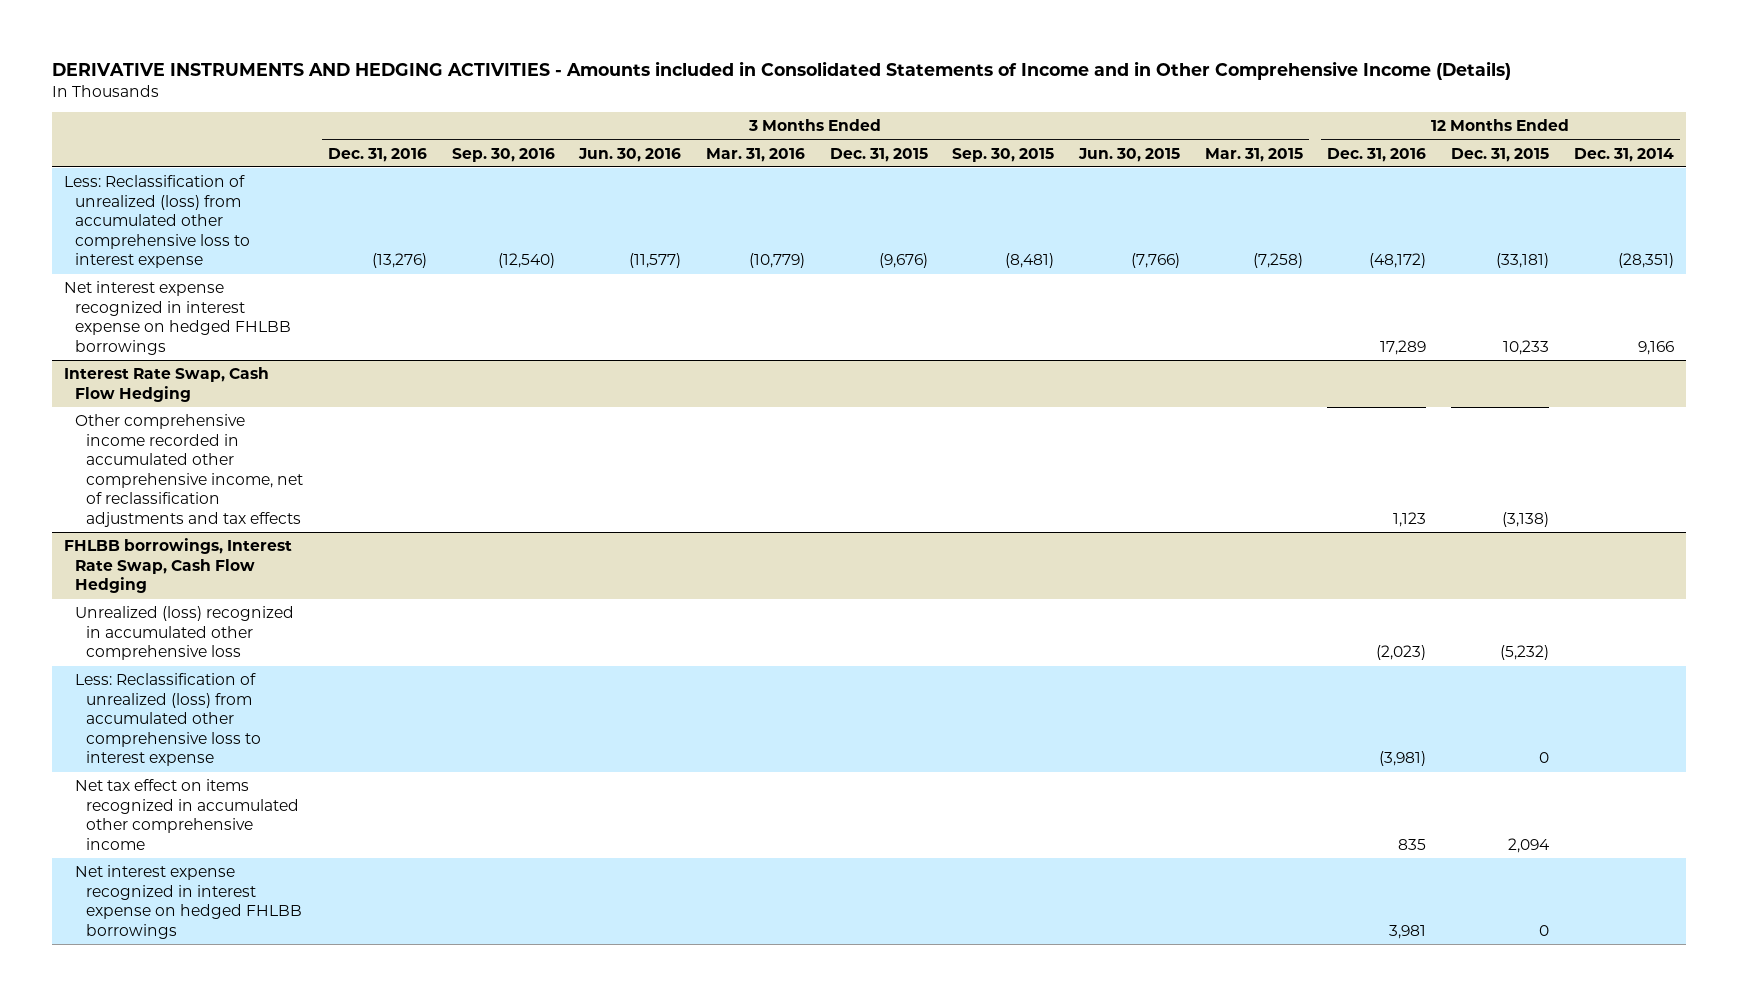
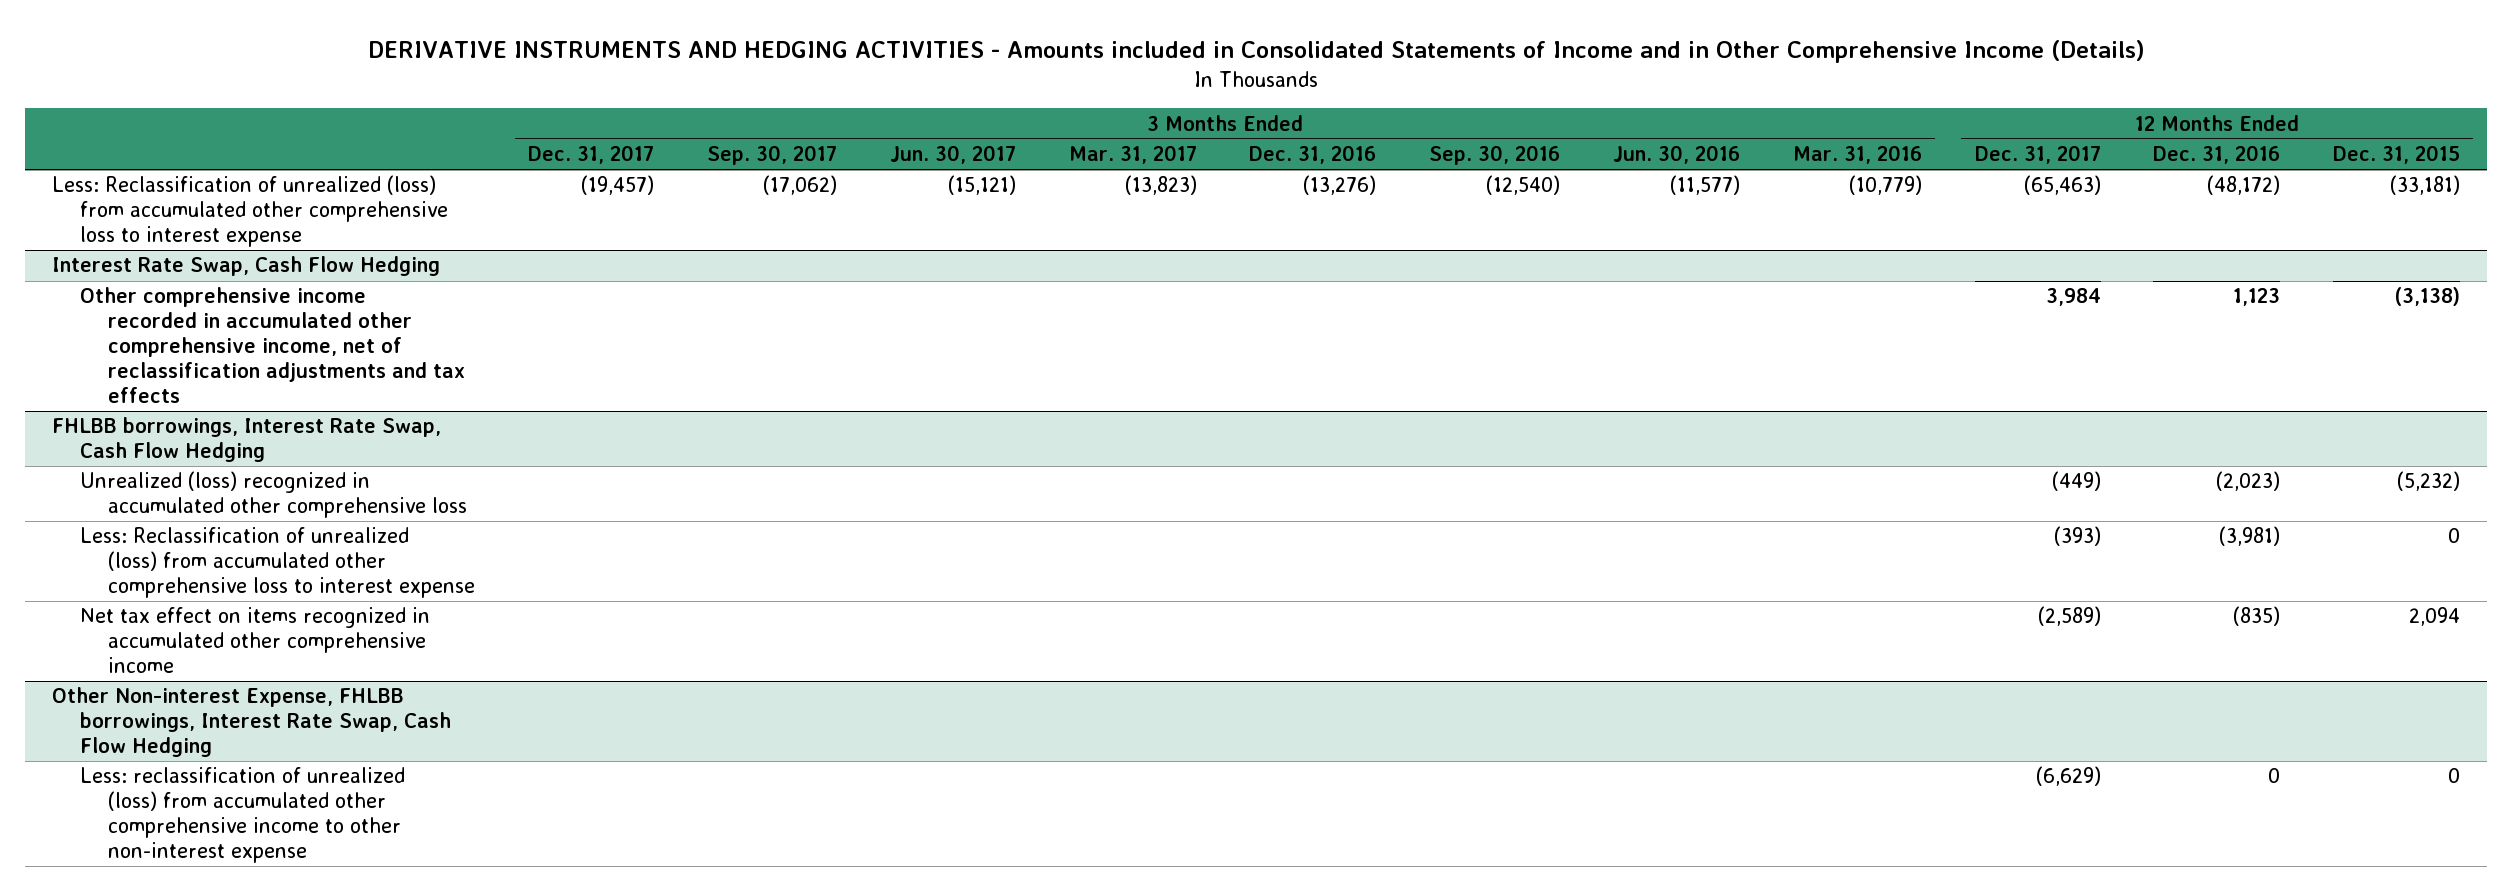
- | 3 Months Ended Dec. 31, 2016 | 3 Months Ended Sep. 30, 2016 | 3 Months Ended Jun. 30, 2016 | 3 Months Ended Mar. 31, 2016 | 3 Months Ended Dec. 31, 2015 | 3 Months Ended Sep. 30, 2015 | 3 Months Ended Jun. 30, 2015 | 3 Months Ended Mar. 31, 2015 | 12 Months Ended Dec. 31, 2016 | 12 Months Ended Dec. 31, 2015 | 12 Months Ended Dec. 31, 2014
+ | 3 Months Ended Dec. 31, 2017 | 3 Months Ended Sep. 30, 2017 | 3 Months Ended Jun. 30, 2017 | 3 Months Ended Mar. 31, 2017 | 3 Months Ended Dec. 31, 2016 | 3 Months Ended Sep. 30, 2016 | 3 Months Ended Jun. 30, 2016 | 3 Months Ended Mar. 31, 2016 | 12 Months Ended Dec. 31, 2017 | 12 Months Ended Dec. 31, 2016 | 12 Months Ended Dec. 31, 2015
- Net interest expense recognized in interest expense on hedged FHLBB borrowings | | | | | | | | | 17,289 | 10,233 | 9,166
@ FHLBB borrowings, Interest Rate Swap, Cash Flow Hedging
- Net tax effect on items recognized in accumulated other comprehensive income | | | | | | | | | 835 | 2,094 |
- Net interest expense recognized in interest expense on hedged FHLBB borrowings | | | | | | | | | 3,981 | 0 |
+ Net tax effect on items recognized in accumulated other comprehensive income | | | | | | | | | (2,589) | (835) | 2,094
+ Other Non-interest Expense, FHLBB borrowings, Interest Rate Swap, Cash Flow Hedging
+ Less: reclassification of unrealized (loss) from accumulated other comprehensive income to other non-interest expense | | | | | | | | | (6,629) | 0 | 0

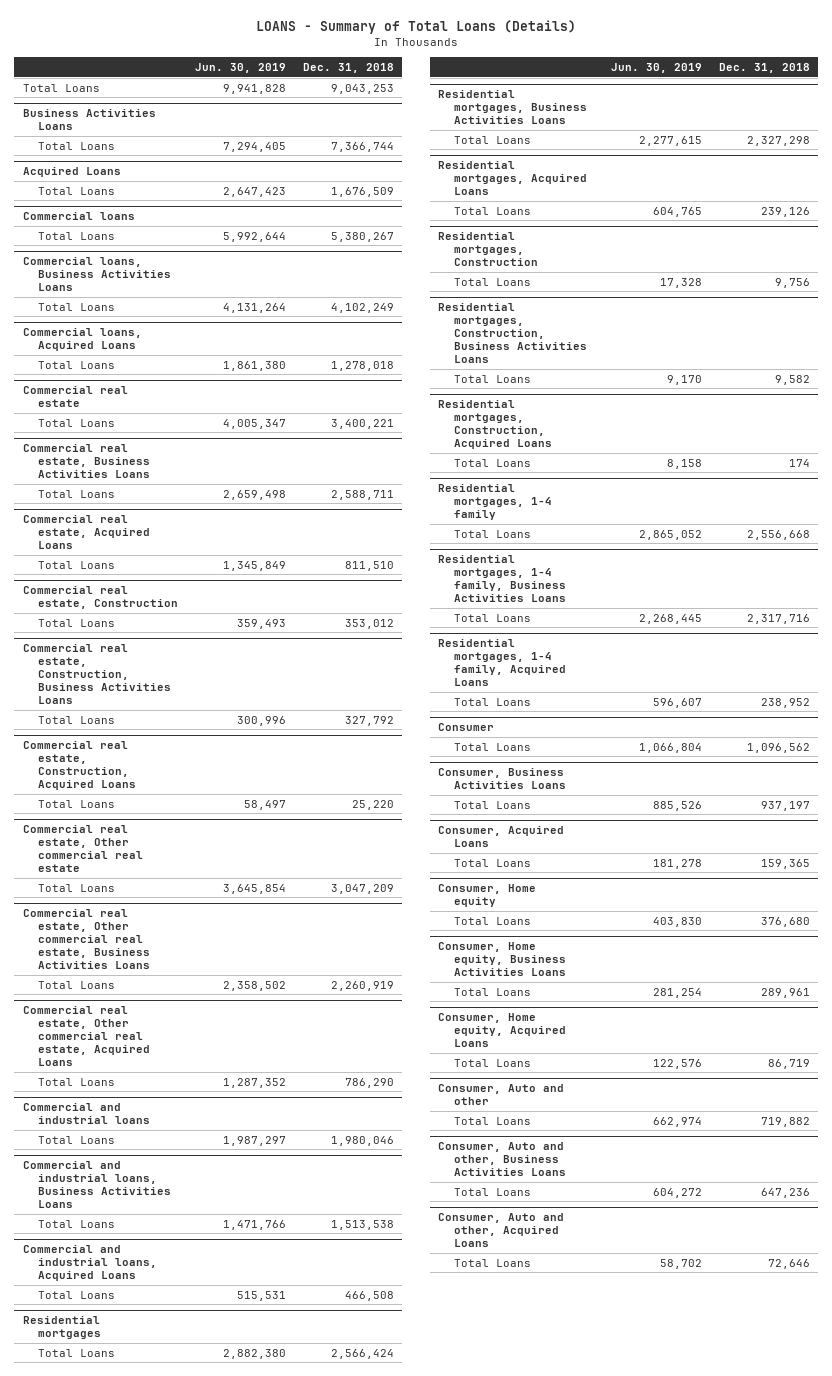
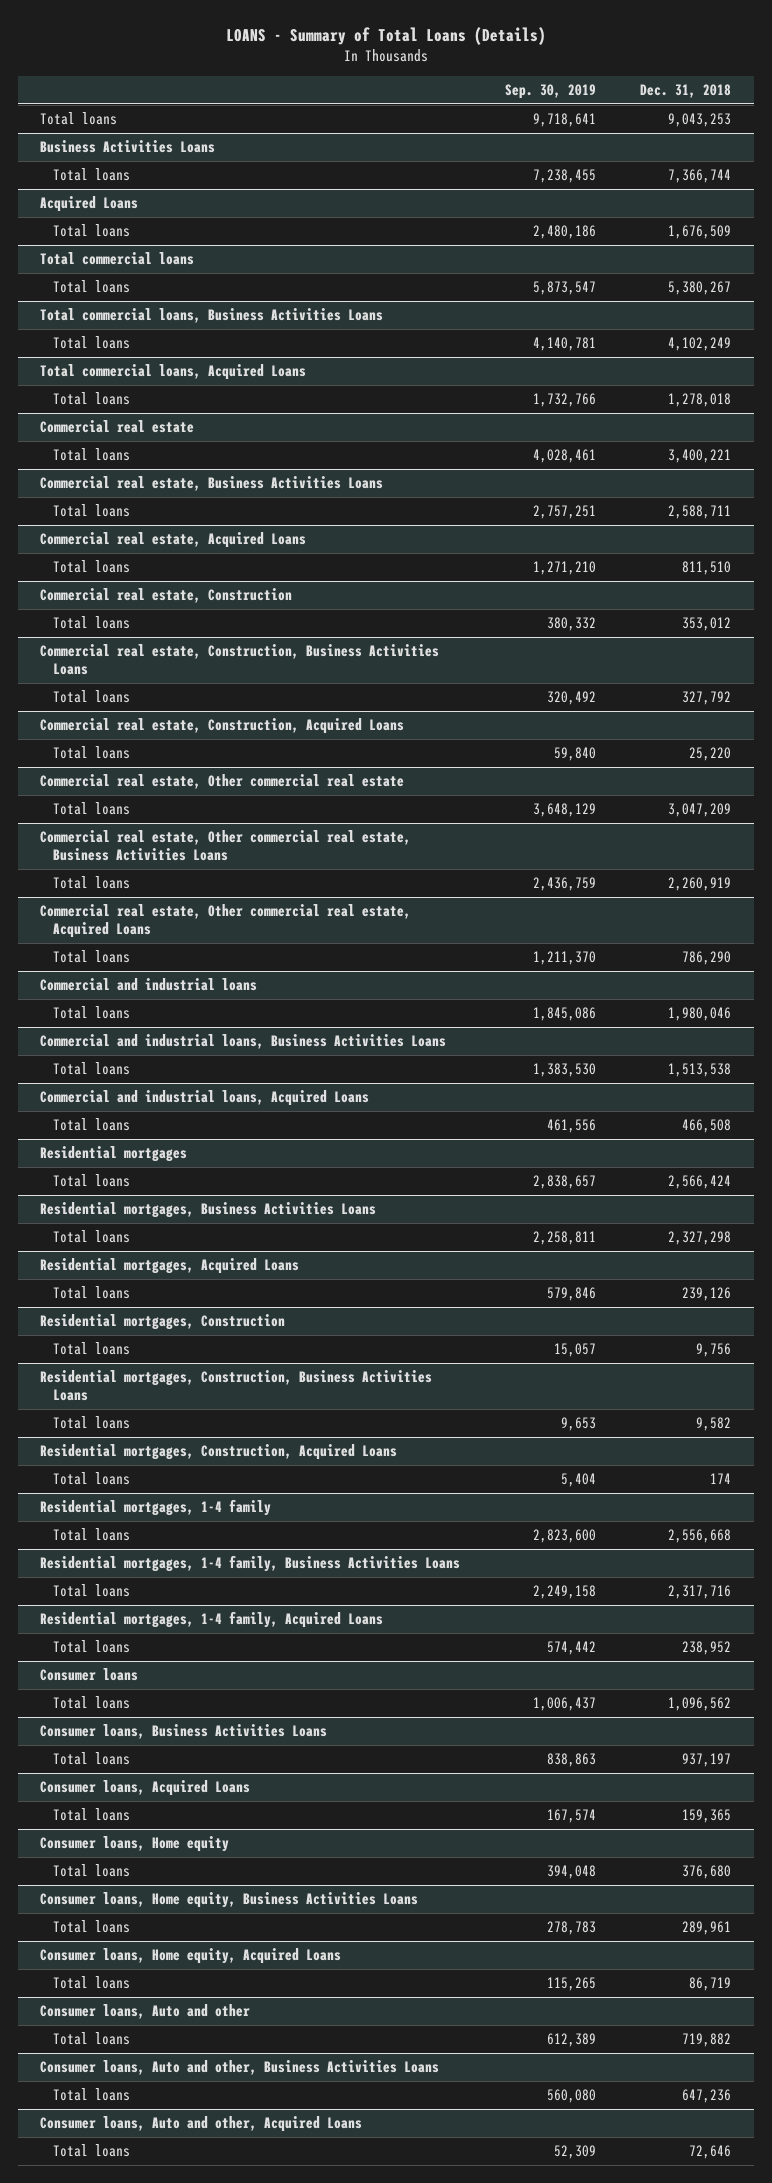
- | Jun. 30, 2019 | Dec. 31, 2018
+ | Sep. 30, 2019 | Dec. 31, 2018
- Total Loans | 9,941,828 | 9,043,253
+ Total loans | 9,718,641 | 9,043,253
@ Business Activities Loans
- Total Loans | 7,294,405 | 7,366,744
+ Total loans | 7,238,455 | 7,366,744
@ Acquired Loans
- Total Loans | 2,647,423 | 1,676,509
- Commercial loans
- Total Loans | 5,992,644 | 5,380,267
- Commercial loans, Business Activities Loans
- Total Loans | 4,131,264 | 4,102,249
- Commercial loans, Acquired Loans
- Total Loans | 1,861,380 | 1,278,018
@ Acquired Loans
+ Total loans | 2,480,186 | 1,676,509
+ Total commercial loans
+ Total loans | 5,873,547 | 5,380,267
+ Total commercial loans, Business Activities Loans
+ Total loans | 4,140,781 | 4,102,249
+ Total commercial loans, Acquired Loans
+ Total loans | 1,732,766 | 1,278,018
@ Commercial real estate
- Total Loans | 4,005,347 | 3,400,221
+ Total loans | 4,028,461 | 3,400,221
@ Commercial real estate, Business Activities Loans
- Total Loans | 2,659,498 | 2,588,711
+ Total loans | 2,757,251 | 2,588,711
@ Commercial real estate, Acquired Loans
- Total Loans | 1,345,849 | 811,510
+ Total loans | 1,271,210 | 811,510
@ Commercial real estate, Construction
- Total Loans | 359,493 | 353,012
+ Total loans | 380,332 | 353,012
@ Commercial real estate, Construction, Business Activities Loans
- Total Loans | 300,996 | 327,792
+ Total loans | 320,492 | 327,792
@ Commercial real estate, Construction, Acquired Loans
- Total Loans | 58,497 | 25,220
+ Total loans | 59,840 | 25,220
@ Commercial real estate, Other commercial real estate
- Total Loans | 3,645,854 | 3,047,209
+ Total loans | 3,648,129 | 3,047,209
@ Commercial real estate, Other commercial real estate, Business Activities Loans
- Total Loans | 2,358,502 | 2,260,919
+ Total loans | 2,436,759 | 2,260,919
@ Commercial real estate, Other commercial real estate, Acquired Loans
- Total Loans | 1,287,352 | 786,290
+ Total loans | 1,211,370 | 786,290
@ Commercial and industrial loans
- Total Loans | 1,987,297 | 1,980,046
+ Total loans | 1,845,086 | 1,980,046
@ Commercial and industrial loans, Business Activities Loans
- Total Loans | 1,471,766 | 1,513,538
+ Total loans | 1,383,530 | 1,513,538
@ Commercial and industrial loans, Acquired Loans
- Total Loans | 515,531 | 466,508
+ Total loans | 461,556 | 466,508
@ Residential mortgages
- Total Loans | 2,882,380 | 2,566,424
+ Total loans | 2,838,657 | 2,566,424
@ Residential mortgages, Business Activities Loans
- Total Loans | 2,277,615 | 2,327,298
+ Total loans | 2,258,811 | 2,327,298
@ Residential mortgages, Acquired Loans
- Total Loans | 604,765 | 239,126
+ Total loans | 579,846 | 239,126
@ Residential mortgages, Construction
- Total Loans | 17,328 | 9,756
+ Total loans | 15,057 | 9,756
@ Residential mortgages, Construction, Business Activities Loans
- Total Loans | 9,170 | 9,582
+ Total loans | 9,653 | 9,582
@ Residential mortgages, Construction, Acquired Loans
- Total Loans | 8,158 | 174
+ Total loans | 5,404 | 174
@ Residential mortgages, 1-4 family
- Total Loans | 2,865,052 | 2,556,668
+ Total loans | 2,823,600 | 2,556,668
@ Residential mortgages, 1-4 family, Business Activities Loans
- Total Loans | 2,268,445 | 2,317,716
+ Total loans | 2,249,158 | 2,317,716
@ Residential mortgages, 1-4 family, Acquired Loans
- Total Loans | 596,607 | 238,952
- Consumer
- Total Loans | 1,066,804 | 1,096,562
- Consumer, Business Activities Loans
- Total Loans | 885,526 | 937,197
- Consumer, Acquired Loans
- Total Loans | 181,278 | 159,365
- Consumer, Home equity
- Total Loans | 403,830 | 376,680
- Consumer, Home equity, Business Activities Loans
- Total Loans | 281,254 | 289,961
- Consumer, Home equity, Acquired Loans
- Total Loans | 122,576 | 86,719
- Consumer, Auto and other
- Total Loans | 662,974 | 719,882
- Consumer, Auto and other, Business Activities Loans
- Total Loans | 604,272 | 647,236
- Consumer, Auto and other, Acquired Loans
- Total Loans | 58,702 | 72,646
@ Residential mortgages, 1-4 family, Acquired Loans
+ Total loans | 574,442 | 238,952
+ Consumer loans
+ Total loans | 1,006,437 | 1,096,562
+ Consumer loans, Business Activities Loans
+ Total loans | 838,863 | 937,197
+ Consumer loans, Acquired Loans
+ Total loans | 167,574 | 159,365
+ Consumer loans, Home equity
+ Total loans | 394,048 | 376,680
+ Consumer loans, Home equity, Business Activities Loans
+ Total loans | 278,783 | 289,961
+ Consumer loans, Home equity, Acquired Loans
+ Total loans | 115,265 | 86,719
+ Consumer loans, Auto and other
+ Total loans | 612,389 | 719,882
+ Consumer loans, Auto and other, Business Activities Loans
+ Total loans | 560,080 | 647,236
+ Consumer loans, Auto and other, Acquired Loans
+ Total loans | 52,309 | 72,646

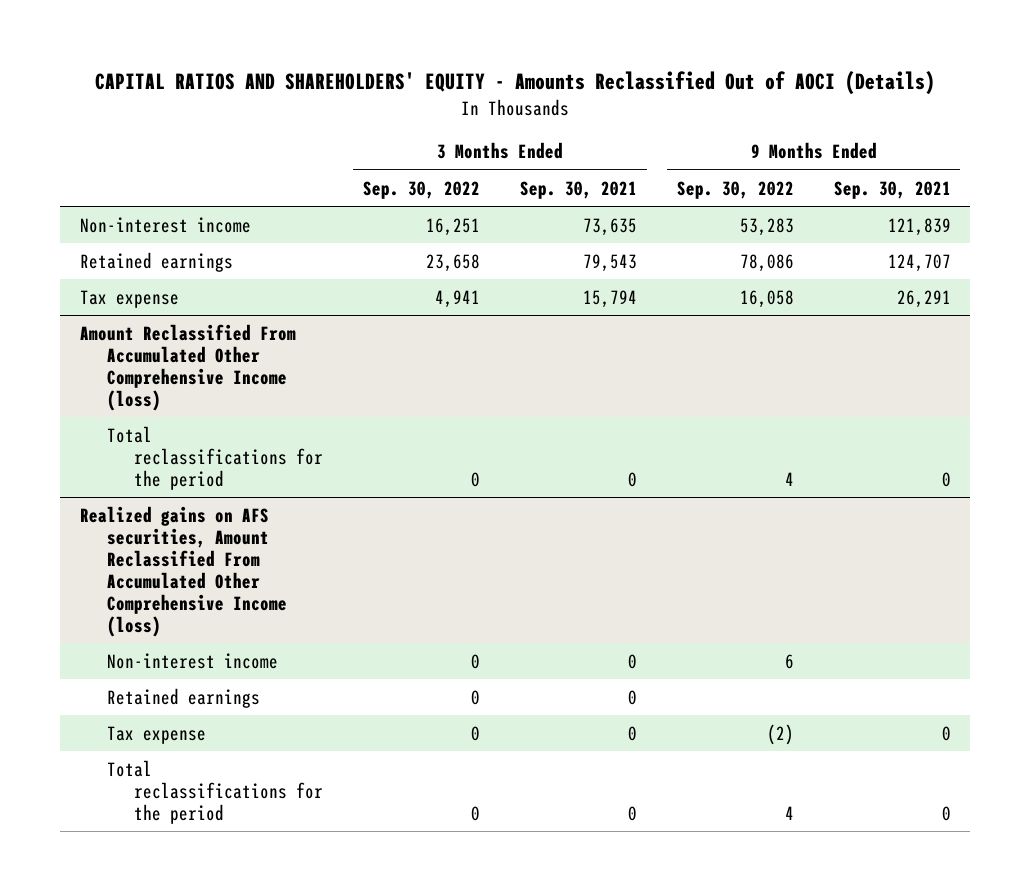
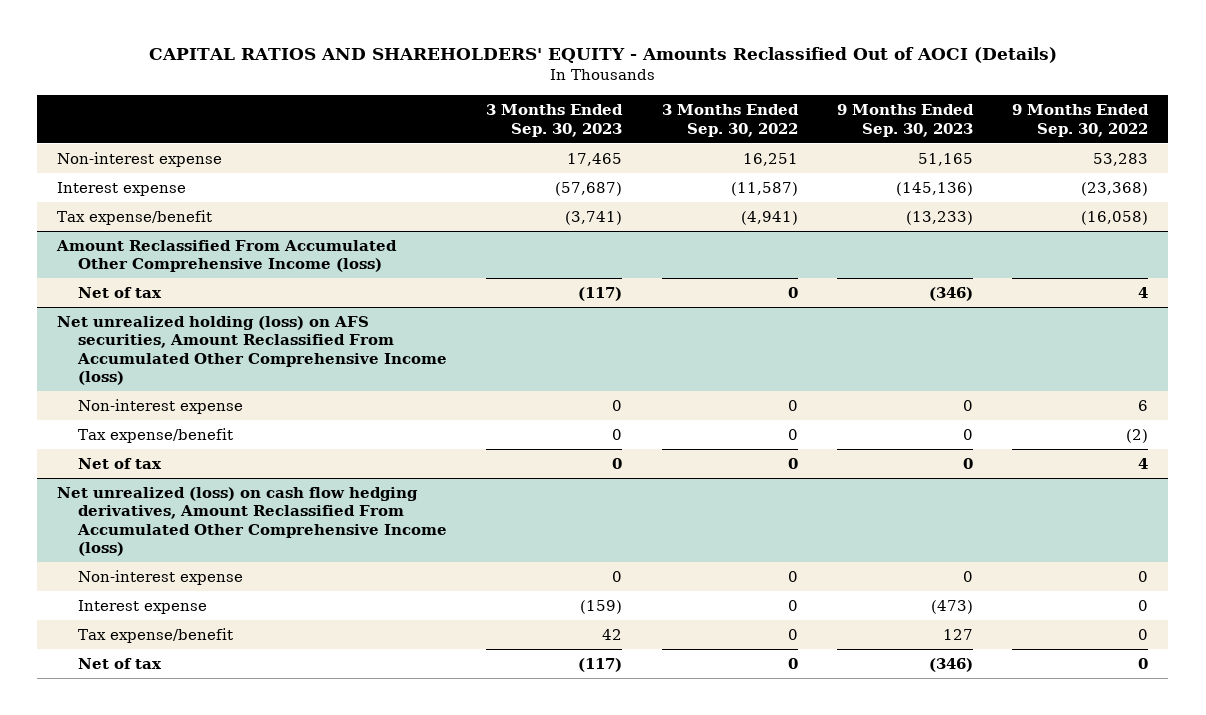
- | 3 Months Ended Sep. 30, 2022 | 3 Months Ended Sep. 30, 2021 | 9 Months Ended Sep. 30, 2022 | 9 Months Ended Sep. 30, 2021
+ | 3 Months Ended Sep. 30, 2023 | 3 Months Ended Sep. 30, 2022 | 9 Months Ended Sep. 30, 2023 | 9 Months Ended Sep. 30, 2022
- Non-interest income | 16,251 | 73,635 | 53,283 | 121,839
- Retained earnings | 23,658 | 79,543 | 78,086 | 124,707
- Tax expense | 4,941 | 15,794 | 16,058 | 26,291
+ Non-interest expense | 17,465 | 16,251 | 51,165 | 53,283
+ Interest expense | (57,687) | (11,587) | (145,136) | (23,368)
+ Tax expense/benefit | (3,741) | (4,941) | (13,233) | (16,058)
@ Amount Reclassified From Accumulated Other Comprehensive Income (loss)
- Total reclassifications for the period | 0 | 0 | 4 | 0
- Realized gains on AFS securities, Amount Reclassified From Accumulated Other Comprehensive Income (loss)
- Non-interest income | 0 | 0 | 6 |
- Retained earnings | 0 | 0 | |
- Tax expense | 0 | 0 | (2) | 0
- Total reclassifications for the period | 0 | 0 | 4 | 0
@ Amount Reclassified From Accumulated Other Comprehensive Income (loss)
+ Net of tax | (117) | 0 | (346) | 4
+ Net unrealized holding (loss) on AFS securities, Amount Reclassified From Accumulated Other Comprehensive Income (loss)
+ Non-interest expense | 0 | 0 | 0 | 6
+ Tax expense/benefit | 0 | 0 | 0 | (2)
+ Net of tax | 0 | 0 | 0 | 4
+ Net unrealized (loss) on cash flow hedging derivatives, Amount Reclassified From Accumulated Other Comprehensive Income (loss)
+ Non-interest expense | 0 | 0 | 0 | 0
+ Interest expense | (159) | 0 | (473) | 0
+ Tax expense/benefit | 42 | 0 | 127 | 0
+ Net of tax | (117) | 0 | (346) | 0

